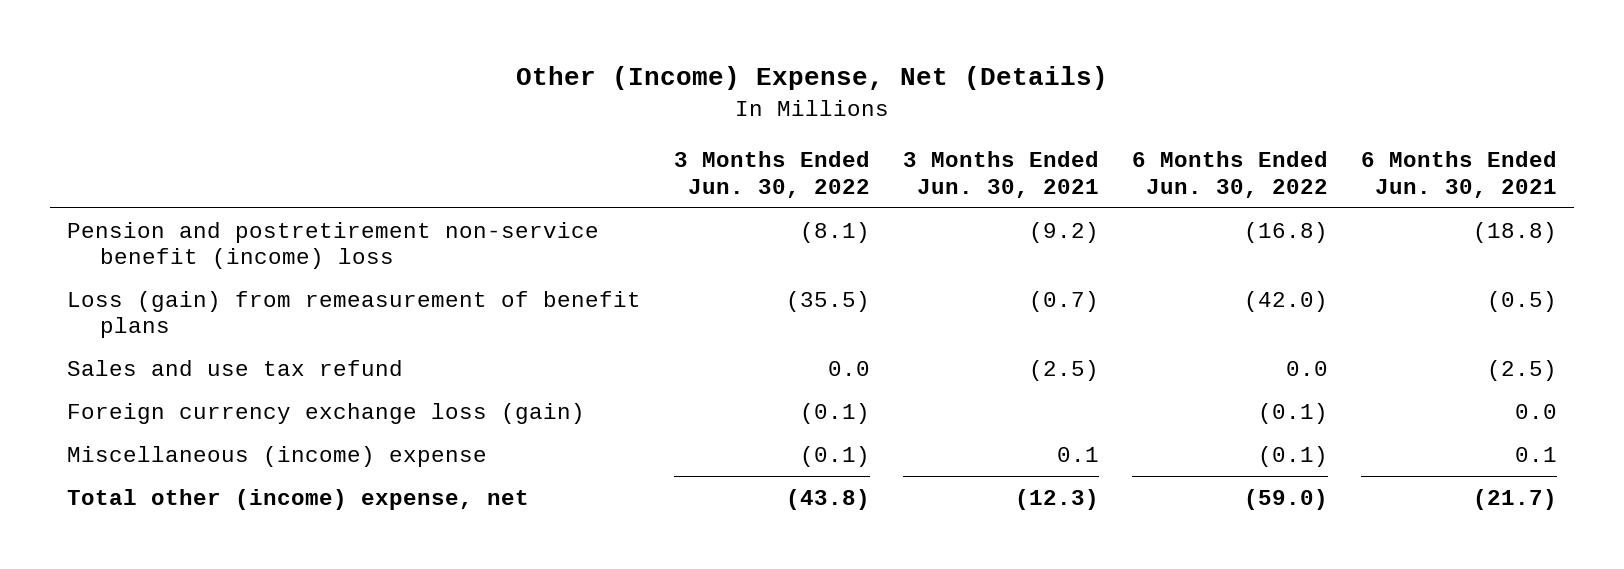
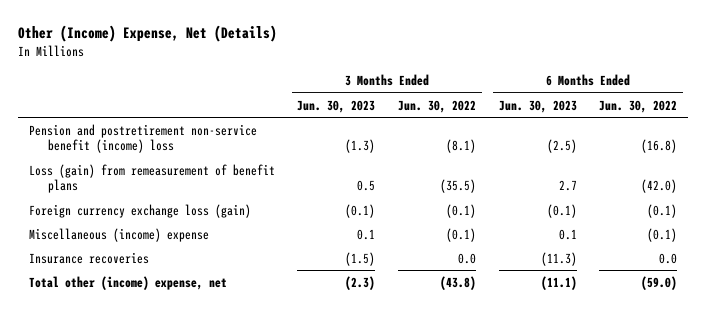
- | 3 Months Ended Jun. 30, 2022 | 3 Months Ended Jun. 30, 2021 | 6 Months Ended Jun. 30, 2022 | 6 Months Ended Jun. 30, 2021
+ | 3 Months Ended Jun. 30, 2023 | 3 Months Ended Jun. 30, 2022 | 6 Months Ended Jun. 30, 2023 | 6 Months Ended Jun. 30, 2022
- Sales and use tax refund | 0.0 | (2.5) | 0.0 | (2.5)
+ Insurance recoveries | (1.5) | 0.0 | (11.3) | 0.0

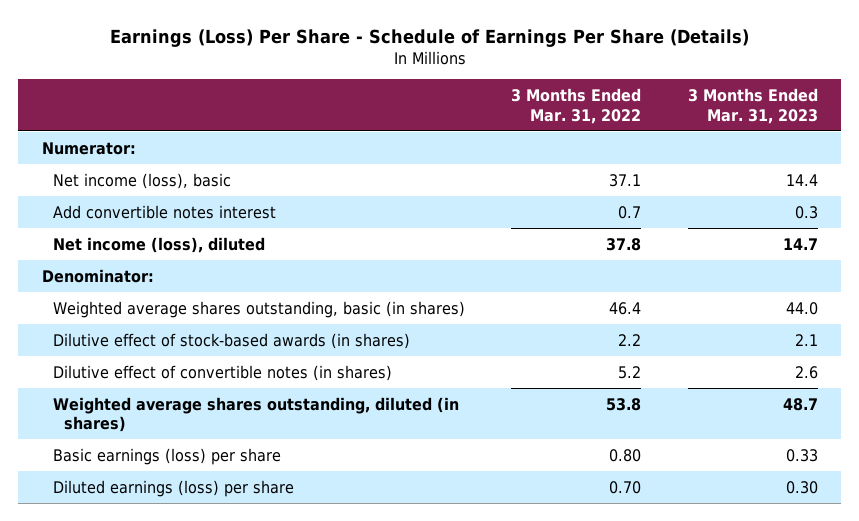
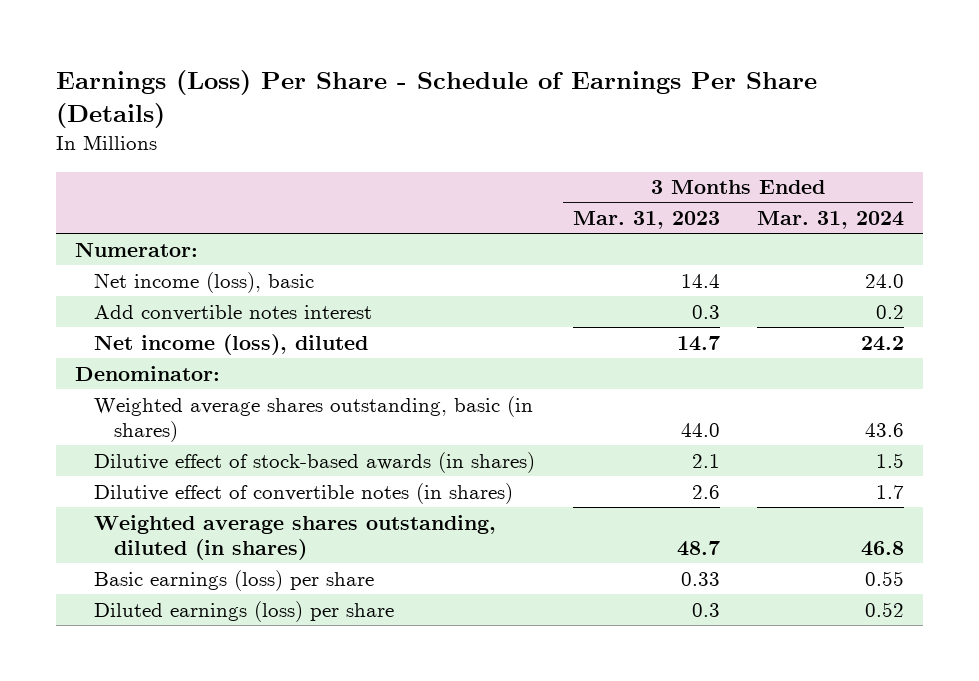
- | 3 Months Ended Mar. 31, 2022 | 3 Months Ended Mar. 31, 2023
+ | 3 Months Ended Mar. 31, 2023 | 3 Months Ended Mar. 31, 2024
- Diluted earnings (loss) per share | 0.70 | 0.30
+ Diluted earnings (loss) per share | 0.3 | 0.52

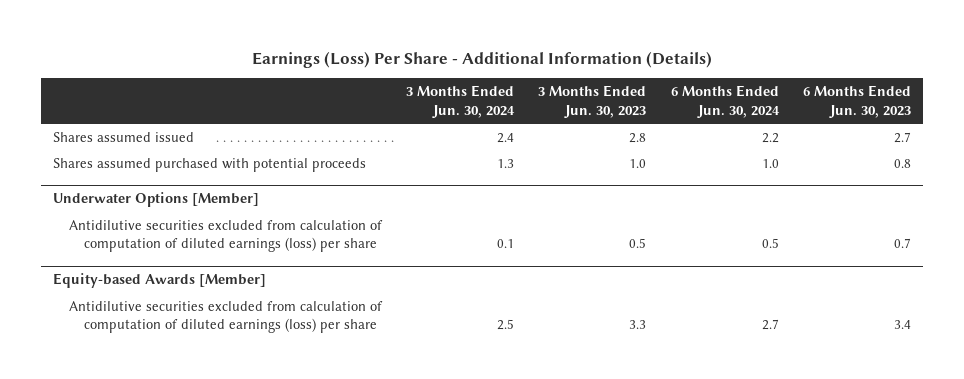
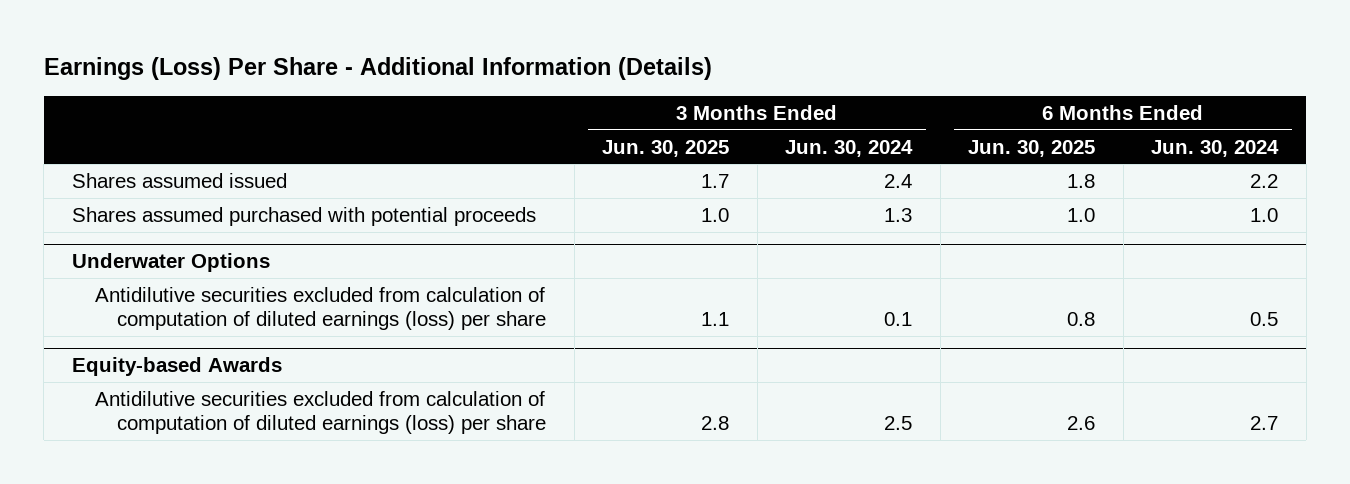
- | 3 Months Ended Jun. 30, 2024 | 3 Months Ended Jun. 30, 2023 | 6 Months Ended Jun. 30, 2024 | 6 Months Ended Jun. 30, 2023
+ | 3 Months Ended Jun. 30, 2025 | 3 Months Ended Jun. 30, 2024 | 6 Months Ended Jun. 30, 2025 | 6 Months Ended Jun. 30, 2024
- Underwater Options [Member]
+ Underwater Options
- Equity-based Awards [Member]
+ Equity-based Awards

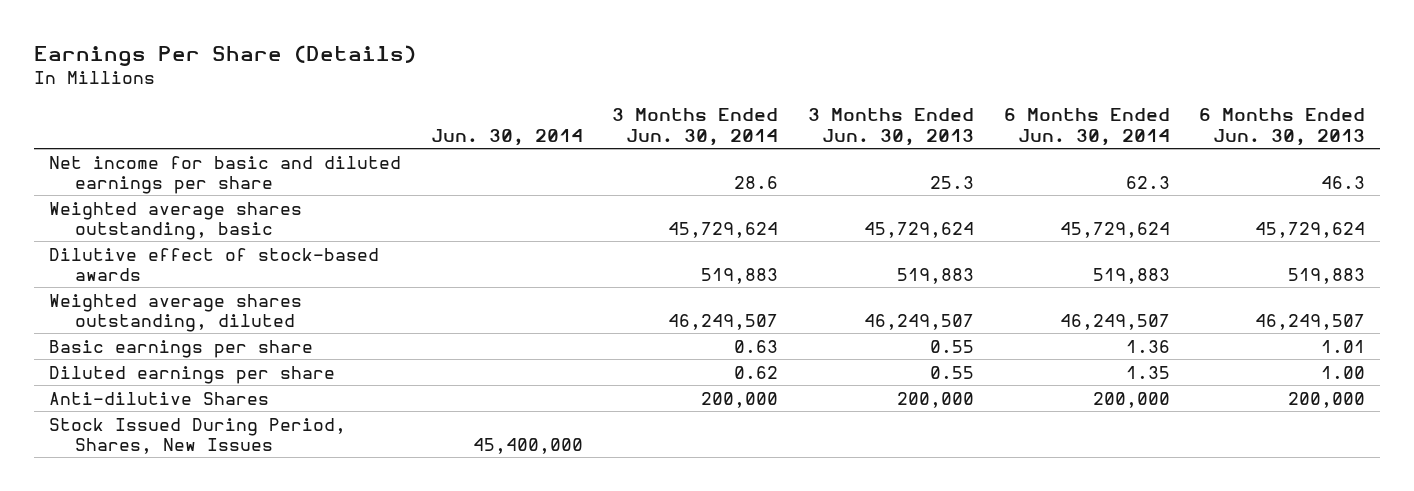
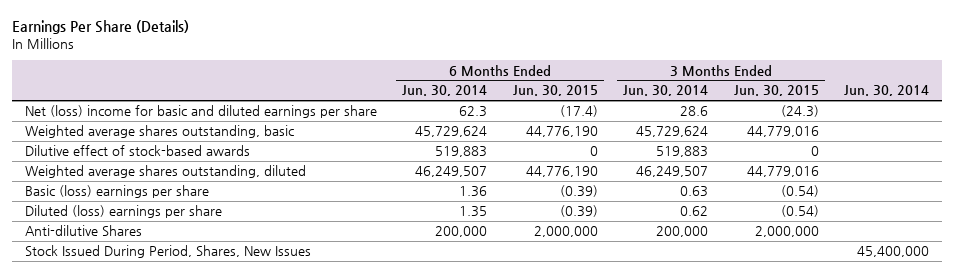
- | Jun. 30, 2014 | 3 Months Ended Jun. 30, 2014 | 3 Months Ended Jun. 30, 2013 | 6 Months Ended Jun. 30, 2014 | 6 Months Ended Jun. 30, 2013
+ | 6 Months Ended Jun. 30, 2014 | 6 Months Ended Jun. 30, 2015 | 3 Months Ended Jun. 30, 2014 | 3 Months Ended Jun. 30, 2015 | Jun. 30, 2014
- Net income for basic and diluted earnings per share | | 28.6 | 25.3 | 62.3 | 46.3
+ Net (loss) income for basic and diluted earnings per share | 62.3 | (17.4) | 28.6 | (24.3) |
- Basic earnings per share | | 0.63 | 0.55 | 1.36 | 1.01
- Diluted earnings per share | | 0.62 | 0.55 | 1.35 | 1.00
+ Basic (loss) earnings per share | 1.36 | (0.39) | 0.63 | (0.54) |
+ Diluted (loss) earnings per share | 1.35 | (0.39) | 0.62 | (0.54) |

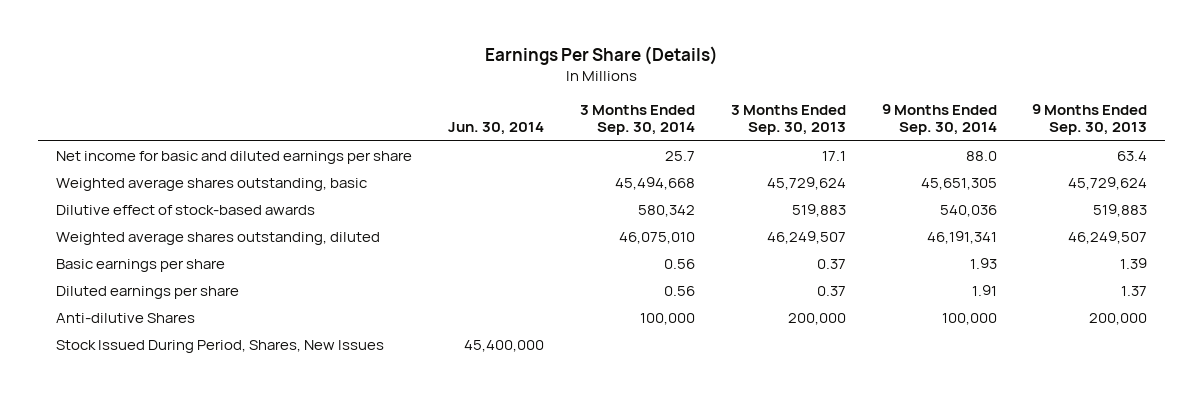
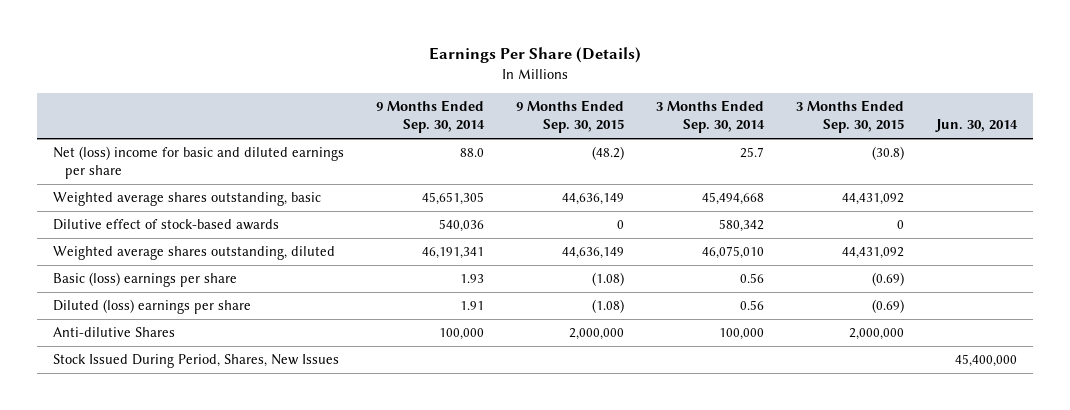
- | Jun. 30, 2014 | 3 Months Ended Sep. 30, 2014 | 3 Months Ended Sep. 30, 2013 | 9 Months Ended Sep. 30, 2014 | 9 Months Ended Sep. 30, 2013
+ | 9 Months Ended Sep. 30, 2014 | 9 Months Ended Sep. 30, 2015 | 3 Months Ended Sep. 30, 2014 | 3 Months Ended Sep. 30, 2015 | Jun. 30, 2014
- Net income for basic and diluted earnings per share | | 25.7 | 17.1 | 88.0 | 63.4
+ Net (loss) income for basic and diluted earnings per share | 88.0 | (48.2) | 25.7 | (30.8) |
- Basic earnings per share | | 0.56 | 0.37 | 1.93 | 1.39
- Diluted earnings per share | | 0.56 | 0.37 | 1.91 | 1.37
+ Basic (loss) earnings per share | 1.93 | (1.08) | 0.56 | (0.69) |
+ Diluted (loss) earnings per share | 1.91 | (1.08) | 0.56 | (0.69) |

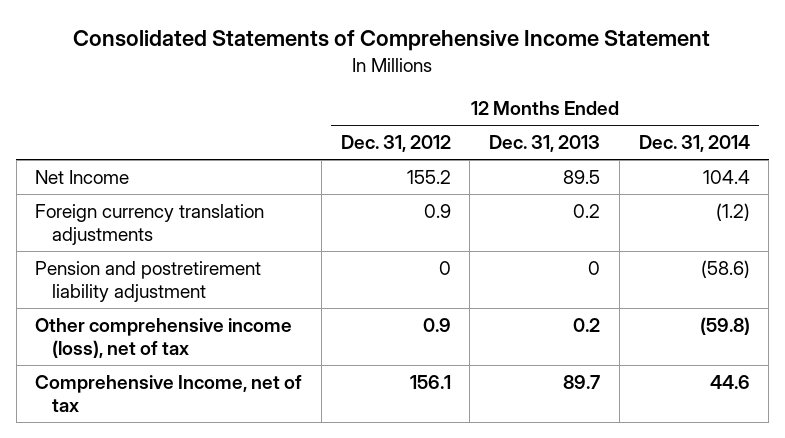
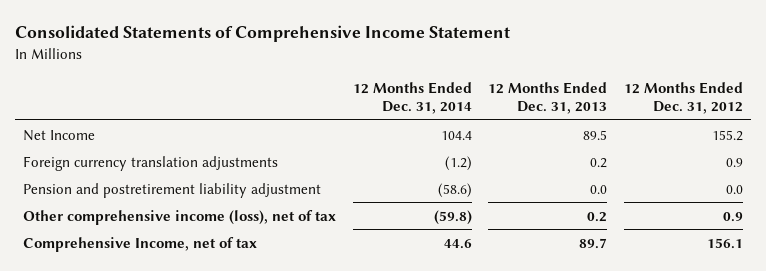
- | 12 Months Ended Dec. 31, 2012 | 12 Months Ended Dec. 31, 2013 | 12 Months Ended Dec. 31, 2014
+ | 12 Months Ended Dec. 31, 2014 | 12 Months Ended Dec. 31, 2013 | 12 Months Ended Dec. 31, 2012
- Pension and postretirement liability adjustment | 0 | 0 | (58.6)
+ Pension and postretirement liability adjustment | (58.6) | 0.0 | 0.0

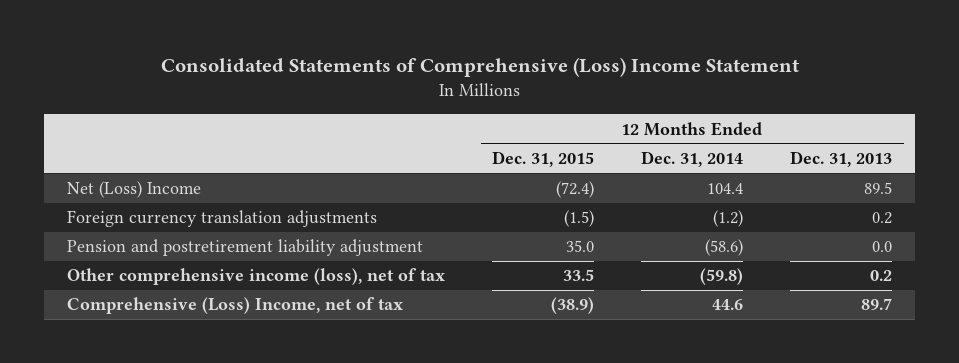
- Consolidated Statements of Comprehensive Income Statement
+ Consolidated Statements of Comprehensive (Loss) Income Statement
- | 12 Months Ended Dec. 31, 2014 | 12 Months Ended Dec. 31, 2013 | 12 Months Ended Dec. 31, 2012
+ | 12 Months Ended Dec. 31, 2015 | 12 Months Ended Dec. 31, 2014 | 12 Months Ended Dec. 31, 2013
- Net Income | 104.4 | 89.5 | 155.2
+ Net (Loss) Income | (72.4) | 104.4 | 89.5
- Comprehensive Income, net of tax | 44.6 | 89.7 | 156.1
+ Comprehensive (Loss) Income, net of tax | (38.9) | 44.6 | 89.7

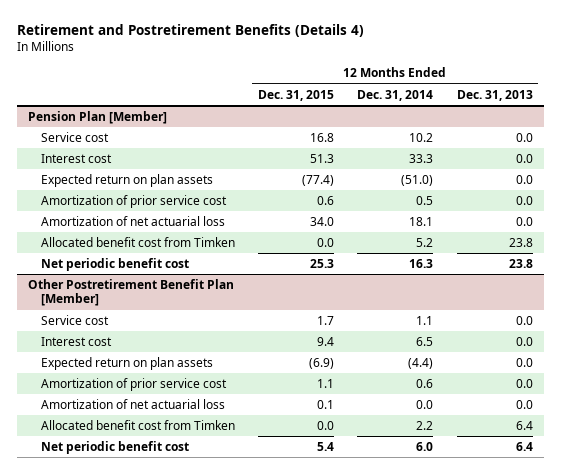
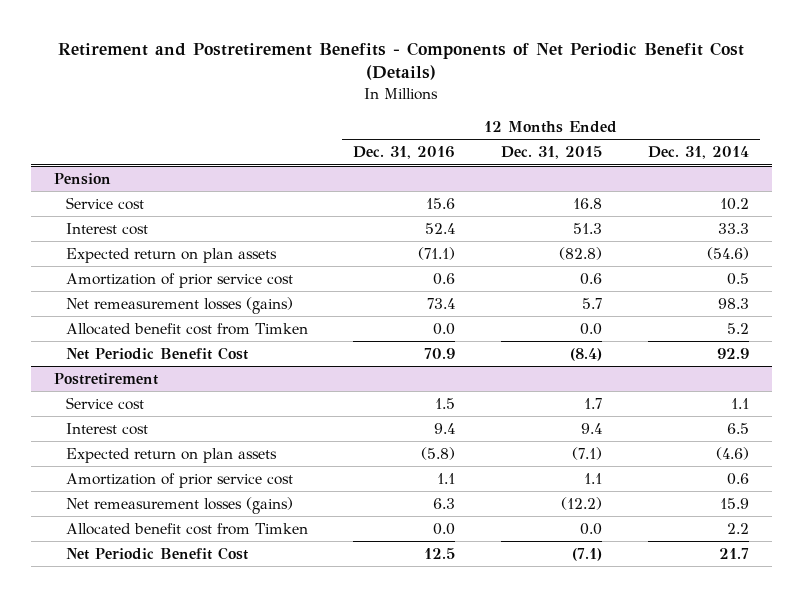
- Retirement and Postretirement Benefits (Details 4)
+ Retirement and Postretirement Benefits - Components of Net Periodic Benefit Cost (Details)
- | 12 Months Ended Dec. 31, 2015 | 12 Months Ended Dec. 31, 2014 | 12 Months Ended Dec. 31, 2013
+ | 12 Months Ended Dec. 31, 2016 | 12 Months Ended Dec. 31, 2015 | 12 Months Ended Dec. 31, 2014
- Pension Plan [Member]
+ Pension
- Expected return on plan assets | (77.4) | (51.0) | 0.0
+ Expected return on plan assets | (71.1) | (82.8) | (54.6)
- Amortization of net actuarial loss | 34.0 | 18.1 | 0.0
+ Net remeasurement losses (gains) | 73.4 | 5.7 | 98.3
- Net periodic benefit cost | 25.3 | 16.3 | 23.8
- Other Postretirement Benefit Plan [Member]
+ Net Periodic Benefit Cost | 70.9 | (8.4) | 92.9
+ Postretirement
- Expected return on plan assets | (6.9) | (4.4) | 0.0
+ Expected return on plan assets | (5.8) | (7.1) | (4.6)
- Amortization of net actuarial loss | 0.1 | 0.0 | 0.0
+ Net remeasurement losses (gains) | 6.3 | (12.2) | 15.9
- Net periodic benefit cost | 5.4 | 6.0 | 6.4
+ Net Periodic Benefit Cost | 12.5 | (7.1) | 21.7

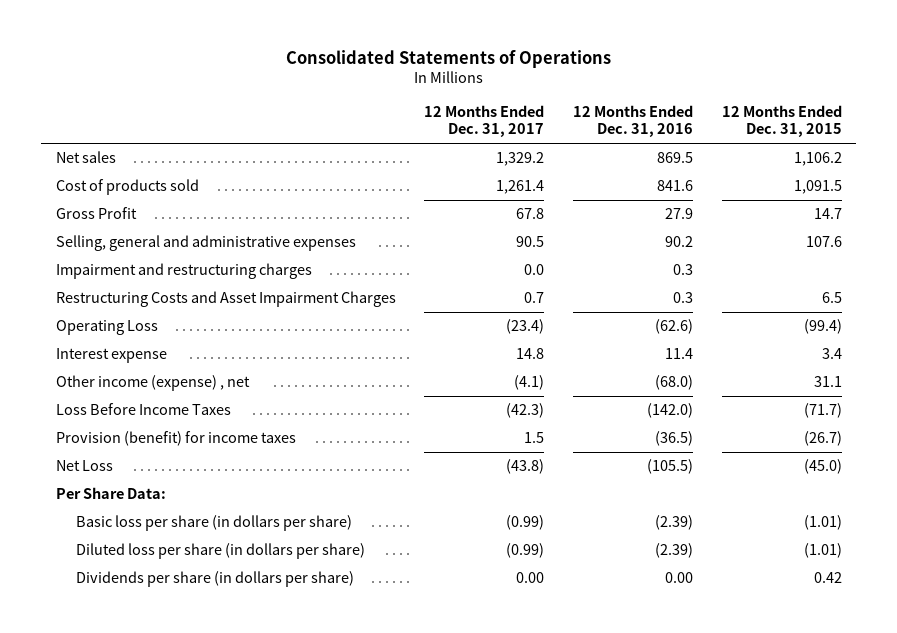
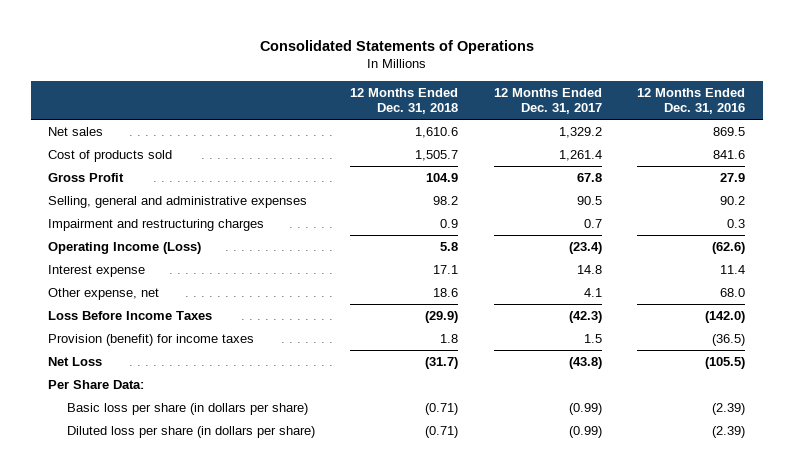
- | 12 Months Ended Dec. 31, 2017 | 12 Months Ended Dec. 31, 2016 | 12 Months Ended Dec. 31, 2015
+ | 12 Months Ended Dec. 31, 2018 | 12 Months Ended Dec. 31, 2017 | 12 Months Ended Dec. 31, 2016
- Impairment and restructuring charges | 0.0 | 0.3 |
- Restructuring Costs and Asset Impairment Charges | 0.7 | 0.3 | 6.5
- Operating Loss | (23.4) | (62.6) | (99.4)
+ Impairment and restructuring charges | 0.9 | 0.7 | 0.3
+ Operating Income (Loss) | 5.8 | (23.4) | (62.6)
- Other income (expense) , net | (4.1) | (68.0) | 31.1
+ Other expense, net | 18.6 | 4.1 | 68.0
- Dividends per share (in dollars per share) | 0.00 | 0.00 | 0.42

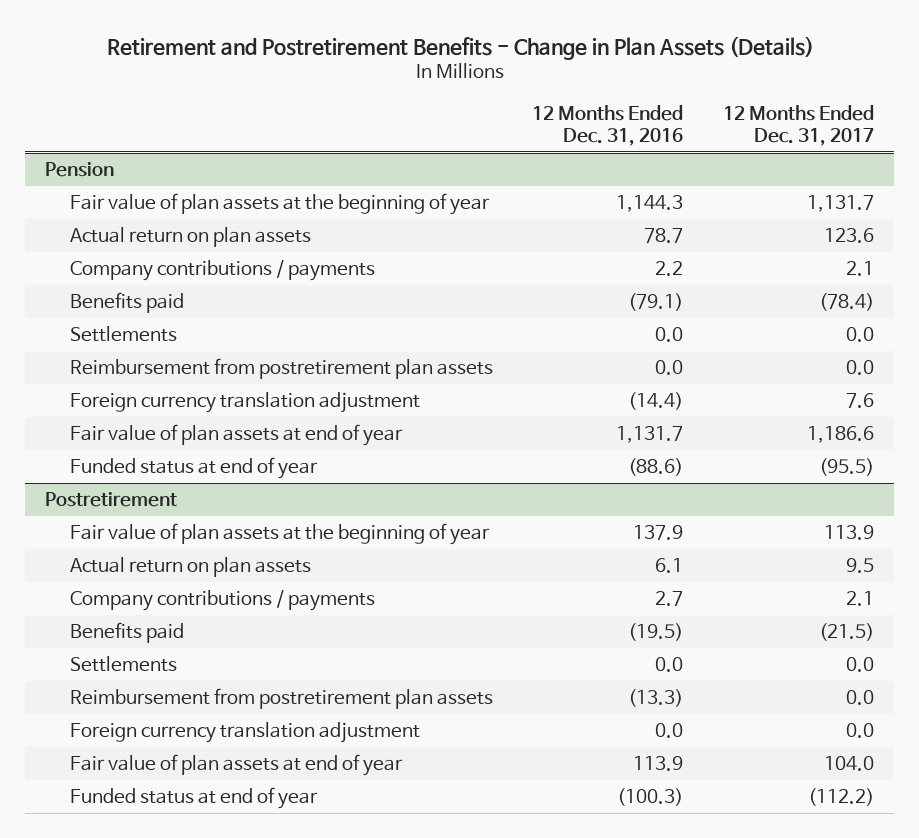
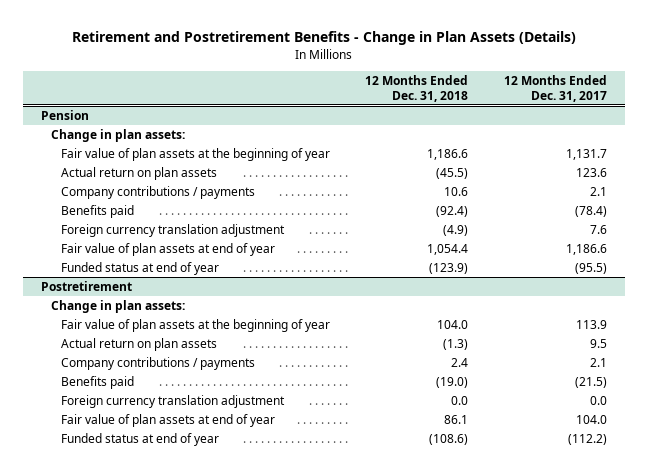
- | 12 Months Ended Dec. 31, 2016 | 12 Months Ended Dec. 31, 2017
+ | 12 Months Ended Dec. 31, 2018 | 12 Months Ended Dec. 31, 2017
@ Pension
+ Change in plan assets:
- Settlements | 0.0 | 0.0
- Reimbursement from postretirement plan assets | 0.0 | 0.0
@ Postretirement
+ Change in plan assets:
- Settlements | 0.0 | 0.0
- Reimbursement from postretirement plan assets | (13.3) | 0.0

